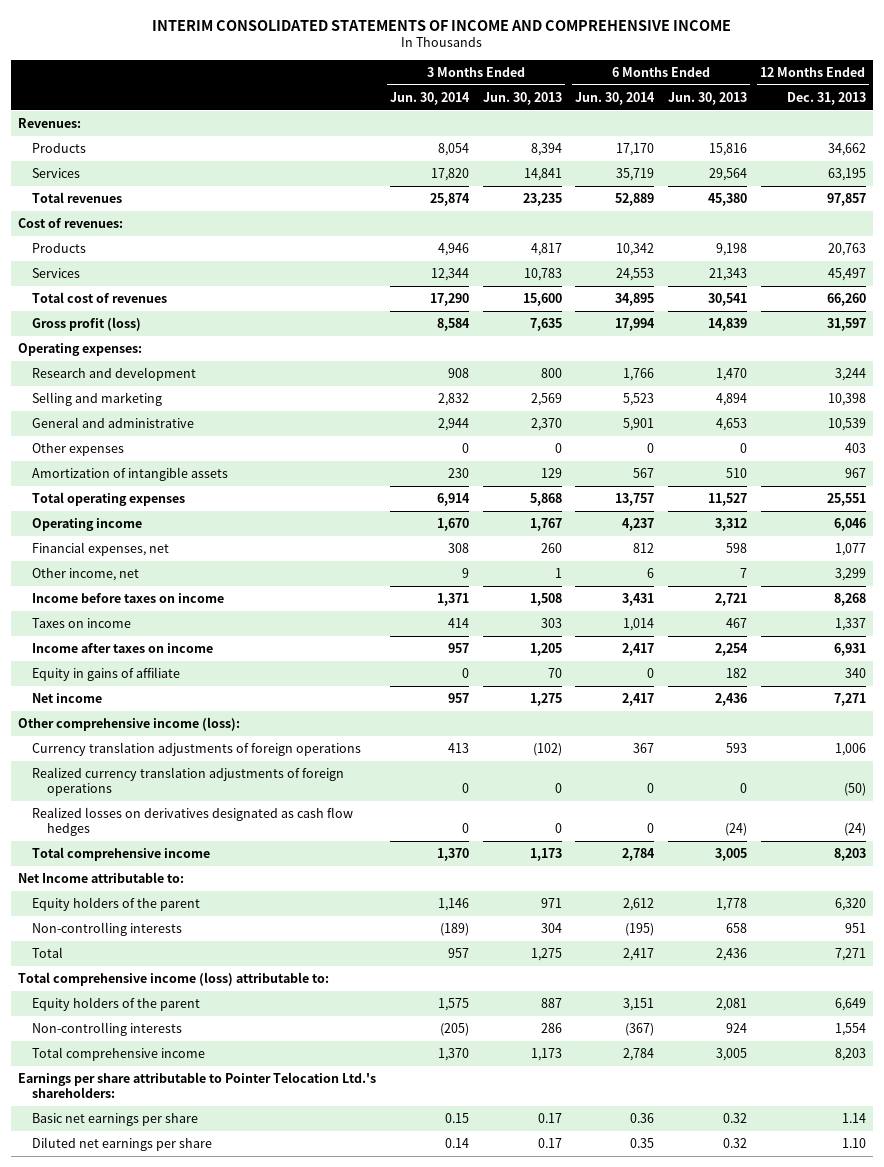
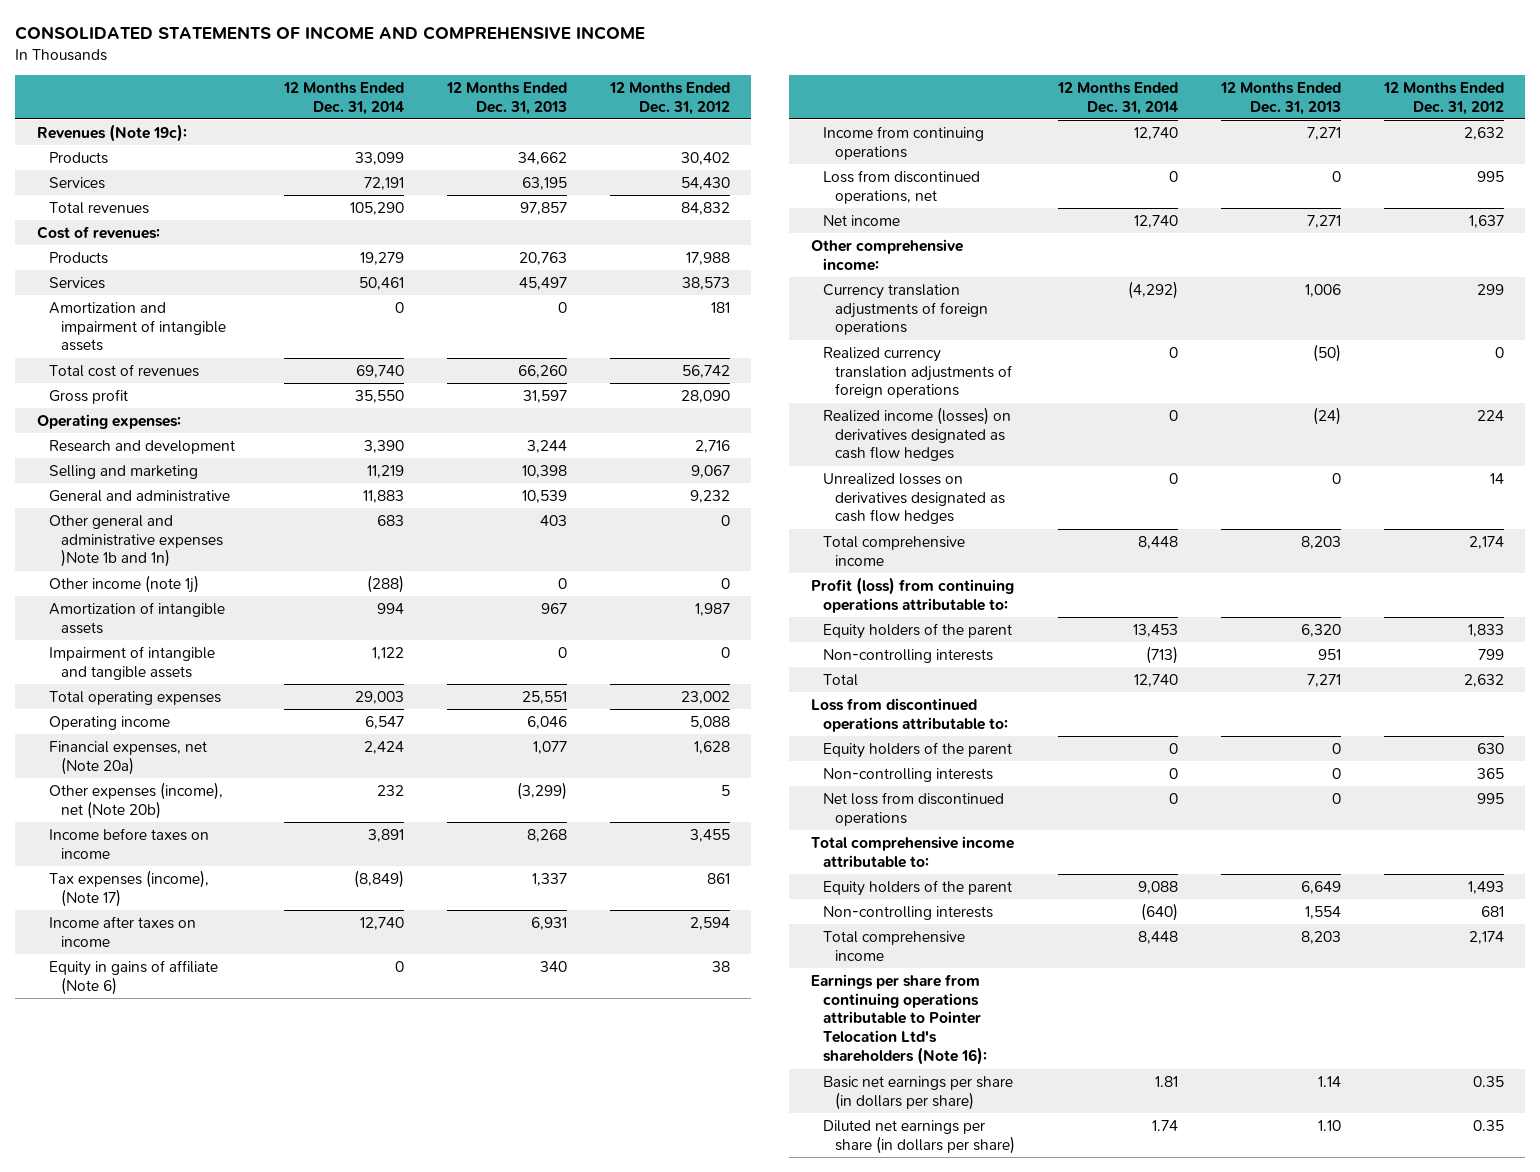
- INTERIM CONSOLIDATED STATEMENTS OF INCOME AND COMPREHENSIVE INCOME
+ CONSOLIDATED STATEMENTS OF INCOME AND COMPREHENSIVE INCOME
- | 3 Months Ended Jun. 30, 2014 | 3 Months Ended Jun. 30, 2013 | 6 Months Ended Jun. 30, 2014 | 6 Months Ended Jun. 30, 2013 | 12 Months Ended Dec. 31, 2013
+ | 12 Months Ended Dec. 31, 2014 | 12 Months Ended Dec. 31, 2013 | 12 Months Ended Dec. 31, 2012
- Revenues:
+ Revenues (Note 19c):
+ Amortization and impairment of intangible assets | 0 | 0 | 181
- Gross profit (loss) | 8,584 | 7,635 | 17,994 | 14,839 | 31,597
+ Gross profit | 35,550 | 31,597 | 28,090
- Other expenses | 0 | 0 | 0 | 0 | 403
+ Other general and administrative expenses )Note 1b and 1n) | 683 | 403 | 0
+ Other income (note 1j) | (288) | 0 | 0
+ Impairment of intangible and tangible assets | 1,122 | 0 | 0
- Financial expenses, net | 308 | 260 | 812 | 598 | 1,077
- Other income, net | 9 | 1 | 6 | 7 | 3,299
+ Financial expenses, net (Note 20a) | 2,424 | 1,077 | 1,628
+ Other expenses (income), net (Note 20b) | 232 | (3,299) | 5
- Taxes on income | 414 | 303 | 1,014 | 467 | 1,337
+ Tax expenses (income), (Note 17) | (8,849) | 1,337 | 861
- Equity in gains of affiliate | 0 | 70 | 0 | 182 | 340
+ Equity in gains of affiliate (Note 6) | 0 | 340 | 38
+ Income from continuing operations | 12,740 | 7,271 | 2,632
+ Loss from discontinued operations, net | 0 | 0 | 995
- Other comprehensive income (loss):
+ Other comprehensive income:
- Realized losses on derivatives designated as cash flow hedges | 0 | 0 | 0 | (24) | (24)
+ Realized income (losses) on derivatives designated as cash flow hedges | 0 | (24) | 224
+ Unrealized losses on derivatives designated as cash flow hedges | 0 | 0 | 14
- Net Income attributable to:
+ Profit (loss) from continuing operations attributable to:
- Total comprehensive income (loss) attributable to:
+ Loss from discontinued operations attributable to:
+ Equity holders of the parent | 0 | 0 | 630
+ Non-controlling interests | 0 | 0 | 365
+ Net loss from discontinued operations | 0 | 0 | 995
+ Total comprehensive income attributable to:
- Earnings per share attributable to Pointer Telocation Ltd.'s shareholders:
- Basic net earnings per share | 0.15 | 0.17 | 0.36 | 0.32 | 1.14
- Diluted net earnings per share | 0.14 | 0.17 | 0.35 | 0.32 | 1.10
+ Earnings per share from continuing operations attributable to Pointer Telocation Ltd's shareholders (Note 16):
+ Basic net earnings per share (in dollars per share) | 1.81 | 1.14 | 0.35
+ Diluted net earnings per share (in dollars per share) | 1.74 | 1.10 | 0.35

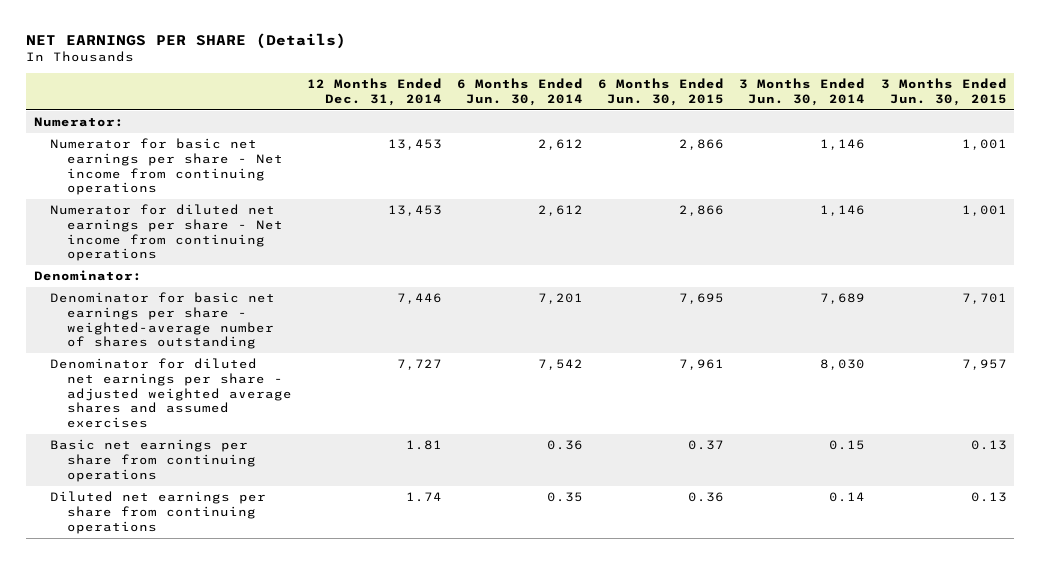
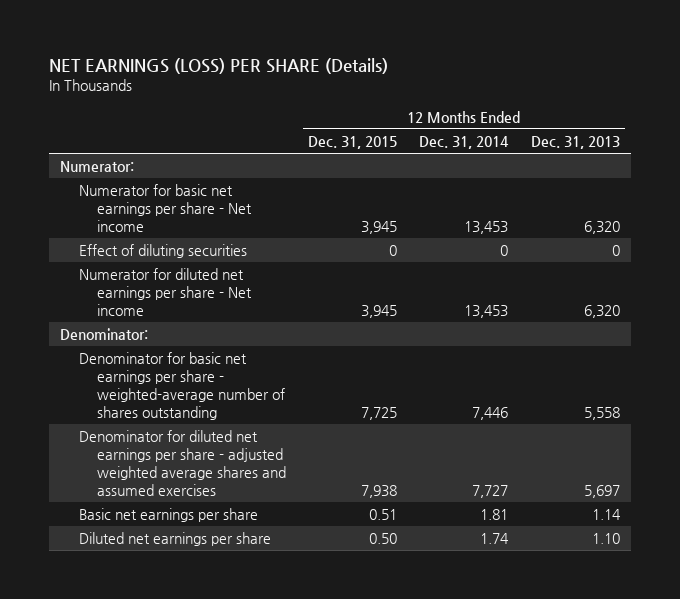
- NET EARNINGS PER SHARE (Details)
+ NET EARNINGS (LOSS) PER SHARE (Details)
- | 12 Months Ended Dec. 31, 2014 | 6 Months Ended Jun. 30, 2014 | 6 Months Ended Jun. 30, 2015 | 3 Months Ended Jun. 30, 2014 | 3 Months Ended Jun. 30, 2015
+ | 12 Months Ended Dec. 31, 2015 | 12 Months Ended Dec. 31, 2014 | 12 Months Ended Dec. 31, 2013
- Numerator for basic net earnings per share - Net income from continuing operations | 13,453 | 2,612 | 2,866 | 1,146 | 1,001
- Numerator for diluted net earnings per share - Net income from continuing operations | 13,453 | 2,612 | 2,866 | 1,146 | 1,001
+ Numerator for basic net earnings per share - Net income | 3,945 | 13,453 | 6,320
+ Effect of diluting securities | 0 | 0 | 0
+ Numerator for diluted net earnings per share - Net income | 3,945 | 13,453 | 6,320
- Basic net earnings per share from continuing operations | 1.81 | 0.36 | 0.37 | 0.15 | 0.13
- Diluted net earnings per share from continuing operations | 1.74 | 0.35 | 0.36 | 0.14 | 0.13
+ Basic net earnings per share | 0.51 | 1.81 | 1.14
+ Diluted net earnings per share | 0.50 | 1.74 | 1.10

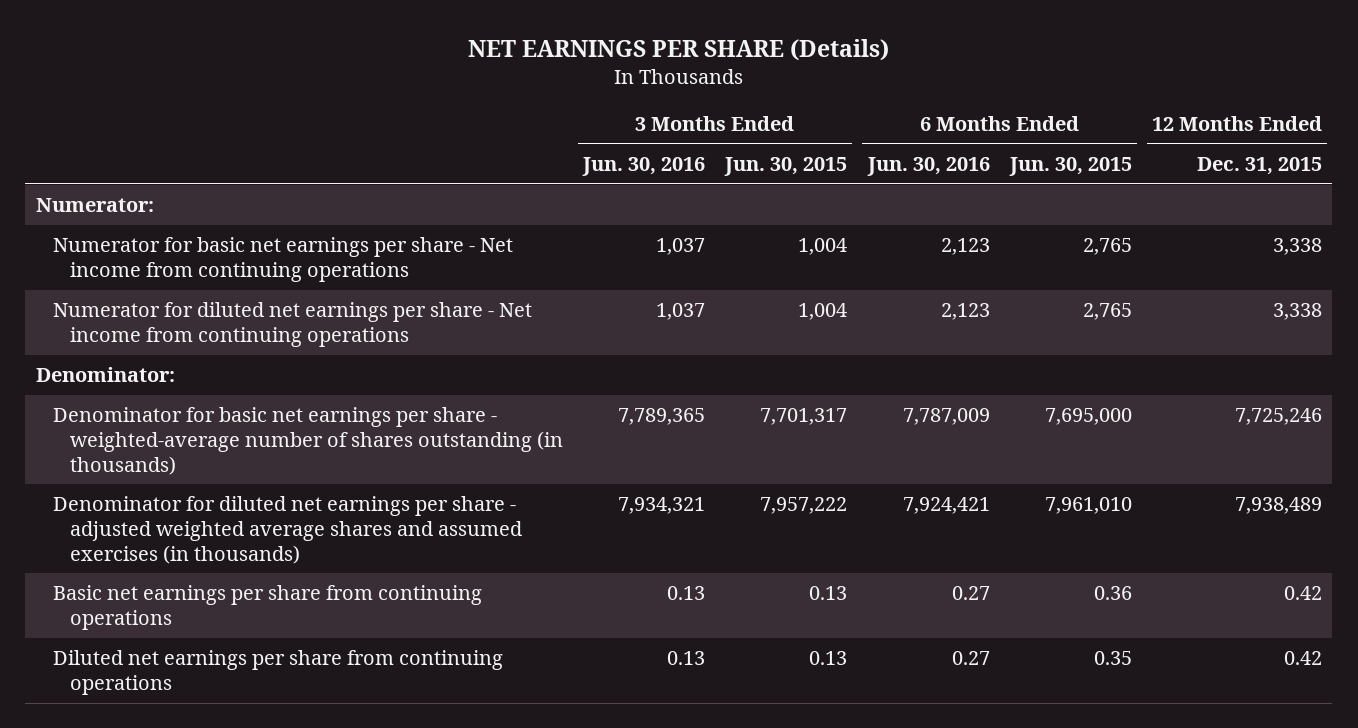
- NET EARNINGS (LOSS) PER SHARE (Details)
+ NET EARNINGS PER SHARE (Details)
- | 12 Months Ended Dec. 31, 2015 | 12 Months Ended Dec. 31, 2014 | 12 Months Ended Dec. 31, 2013
+ | 3 Months Ended Jun. 30, 2016 | 3 Months Ended Jun. 30, 2015 | 6 Months Ended Jun. 30, 2016 | 6 Months Ended Jun. 30, 2015 | 12 Months Ended Dec. 31, 2015
- Numerator for basic net earnings per share - Net income | 3,945 | 13,453 | 6,320
- Effect of diluting securities | 0 | 0 | 0
- Numerator for diluted net earnings per share - Net income | 3,945 | 13,453 | 6,320
+ Numerator for basic net earnings per share - Net income from continuing operations | 1,037 | 1,004 | 2,123 | 2,765 | 3,338
+ Numerator for diluted net earnings per share - Net income from continuing operations | 1,037 | 1,004 | 2,123 | 2,765 | 3,338
- Denominator for basic net earnings per share - weighted-average number of shares outstanding | 7,725 | 7,446 | 5,558
- Denominator for diluted net earnings per share - adjusted weighted average shares and assumed exercises | 7,938 | 7,727 | 5,697
- Basic net earnings per share | 0.51 | 1.81 | 1.14
- Diluted net earnings per share | 0.50 | 1.74 | 1.10
+ Denominator for basic net earnings per share - weighted-average number of shares outstanding (in thousands) | 7,789,365 | 7,701,317 | 7,787,009 | 7,695,000 | 7,725,246
+ Denominator for diluted net earnings per share - adjusted weighted average shares and assumed exercises (in thousands) | 7,934,321 | 7,957,222 | 7,924,421 | 7,961,010 | 7,938,489
+ Basic net earnings per share from continuing operations | 0.13 | 0.13 | 0.27 | 0.36 | 0.42
+ Diluted net earnings per share from continuing operations | 0.13 | 0.13 | 0.27 | 0.35 | 0.42

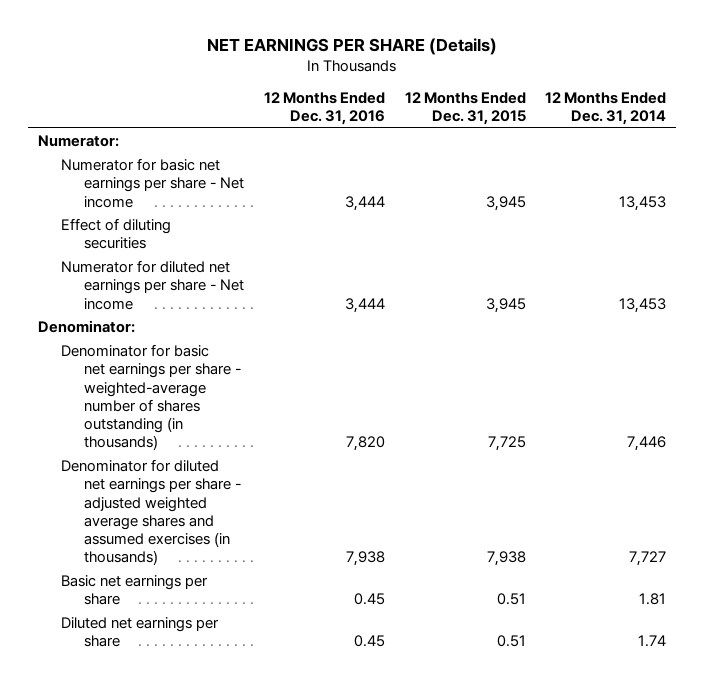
- | 3 Months Ended Jun. 30, 2016 | 3 Months Ended Jun. 30, 2015 | 6 Months Ended Jun. 30, 2016 | 6 Months Ended Jun. 30, 2015 | 12 Months Ended Dec. 31, 2015
+ | 12 Months Ended Dec. 31, 2016 | 12 Months Ended Dec. 31, 2015 | 12 Months Ended Dec. 31, 2014
- Numerator for basic net earnings per share - Net income from continuing operations | 1,037 | 1,004 | 2,123 | 2,765 | 3,338
- Numerator for diluted net earnings per share - Net income from continuing operations | 1,037 | 1,004 | 2,123 | 2,765 | 3,338
+ Numerator for basic net earnings per share - Net income | 3,444 | 3,945 | 13,453
+ Effect of diluting securities
+ Numerator for diluted net earnings per share - Net income | 3,444 | 3,945 | 13,453
- Denominator for basic net earnings per share - weighted-average number of shares outstanding (in thousands) | 7,789,365 | 7,701,317 | 7,787,009 | 7,695,000 | 7,725,246
- Denominator for diluted net earnings per share - adjusted weighted average shares and assumed exercises (in thousands) | 7,934,321 | 7,957,222 | 7,924,421 | 7,961,010 | 7,938,489
- Basic net earnings per share from continuing operations | 0.13 | 0.13 | 0.27 | 0.36 | 0.42
- Diluted net earnings per share from continuing operations | 0.13 | 0.13 | 0.27 | 0.35 | 0.42
+ Denominator for basic net earnings per share - weighted-average number of shares outstanding (in thousands) | 7,820 | 7,725 | 7,446
+ Denominator for diluted net earnings per share - adjusted weighted average shares and assumed exercises (in thousands) | 7,938 | 7,938 | 7,727
+ Basic net earnings per share | 0.45 | 0.51 | 1.81
+ Diluted net earnings per share | 0.45 | 0.51 | 1.74

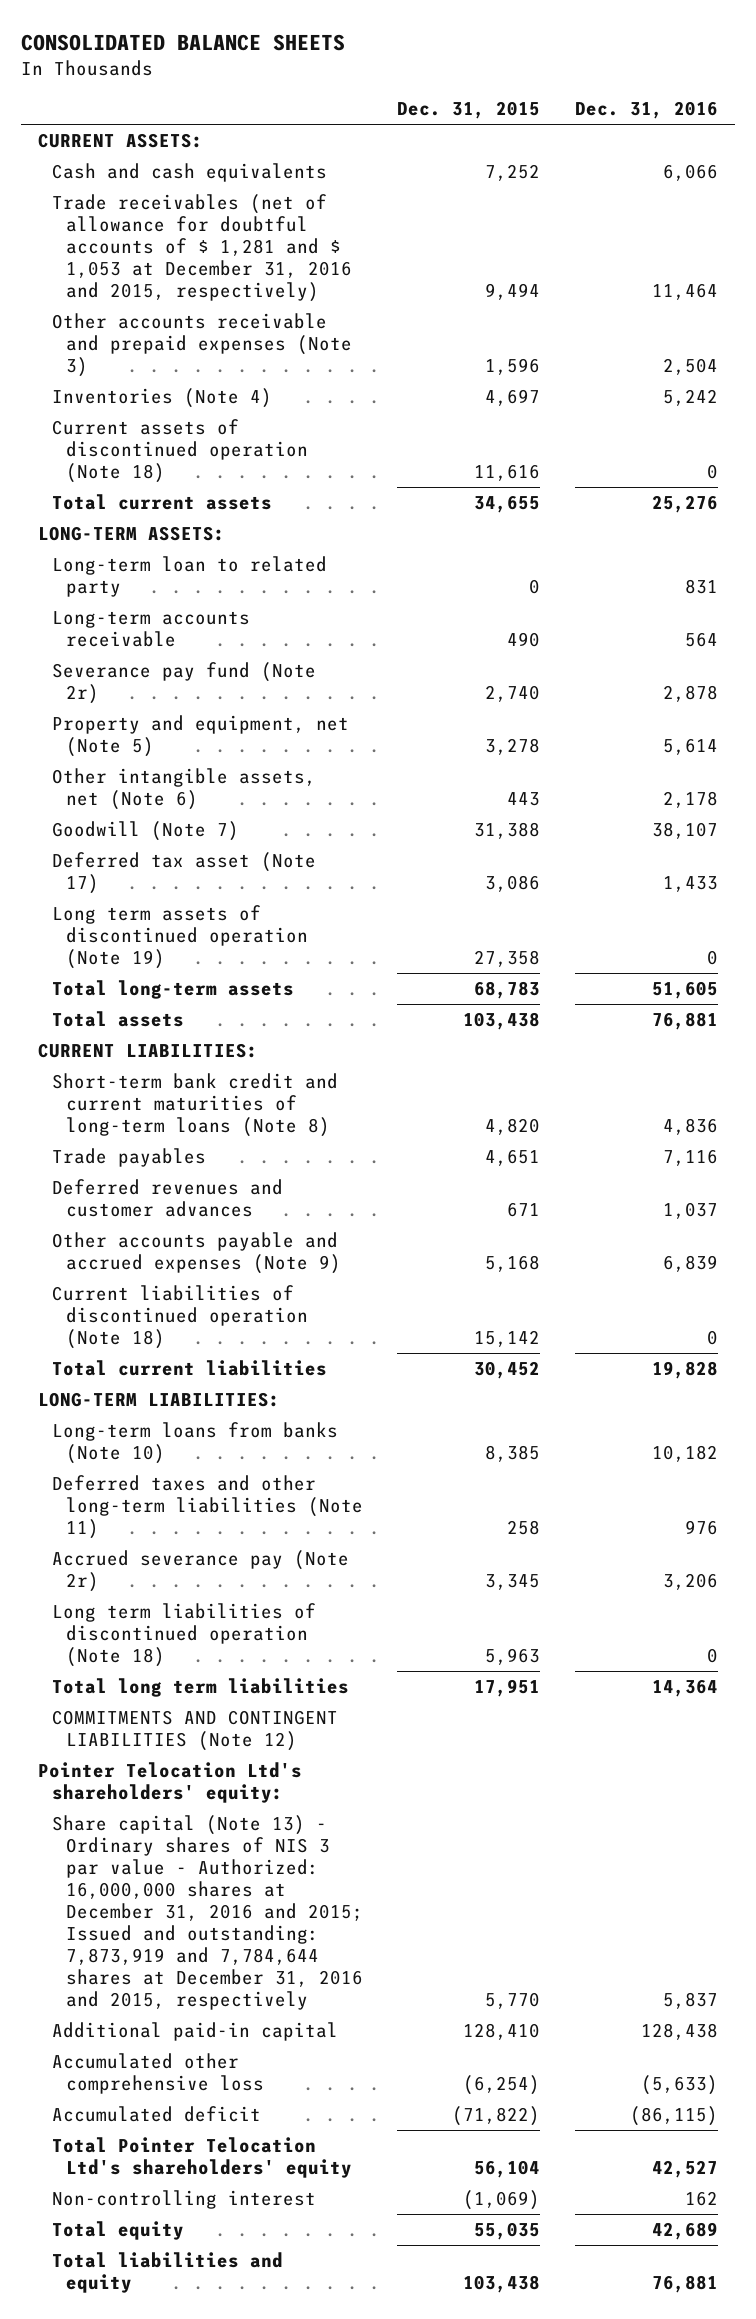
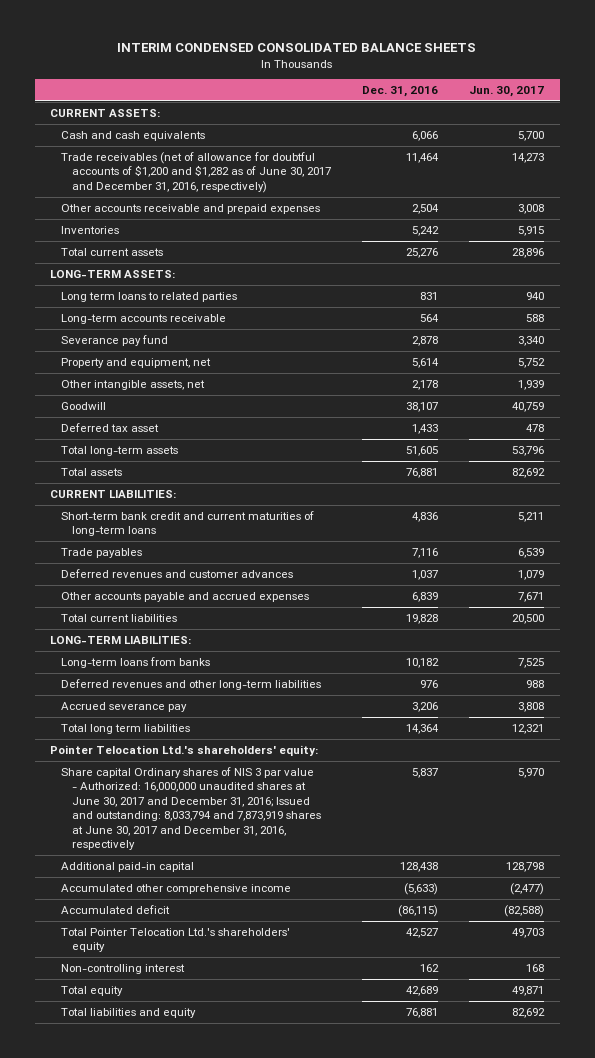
- CONSOLIDATED BALANCE SHEETS
+ INTERIM CONDENSED CONSOLIDATED BALANCE SHEETS
- | Dec. 31, 2015 | Dec. 31, 2016
+ | Dec. 31, 2016 | Jun. 30, 2017
- Trade receivables (net of allowance for doubtful accounts of $ 1,281 and $ 1,053 at December 31, 2016 and 2015, respectively) | 9,494 | 11,464
- Other accounts receivable and prepaid expenses (Note 3) | 1,596 | 2,504
- Inventories (Note 4) | 4,697 | 5,242
- Current assets of discontinued operation (Note 18) | 11,616 | 0
+ Trade receivables (net of allowance for doubtful accounts of $1,200 and $1,282 as of June 30, 2017 and December 31, 2016, respectively) | 11,464 | 14,273
+ Other accounts receivable and prepaid expenses | 2,504 | 3,008
+ Inventories | 5,242 | 5,915
- Long-term loan to related party | 0 | 831
+ Long term loans to related parties | 831 | 940
- Severance pay fund (Note 2r) | 2,740 | 2,878
- Property and equipment, net (Note 5) | 3,278 | 5,614
- Other intangible assets, net (Note 6) | 443 | 2,178
- Goodwill (Note 7) | 31,388 | 38,107
- Deferred tax asset (Note 17) | 3,086 | 1,433
- Long term assets of discontinued operation (Note 19) | 27,358 | 0
+ Severance pay fund | 2,878 | 3,340
+ Property and equipment, net | 5,614 | 5,752
+ Other intangible assets, net | 2,178 | 1,939
+ Goodwill | 38,107 | 40,759
+ Deferred tax asset | 1,433 | 478
- Short-term bank credit and current maturities of long-term loans (Note 8) | 4,820 | 4,836
+ Short-term bank credit and current maturities of long-term loans | 4,836 | 5,211
- Other accounts payable and accrued expenses (Note 9) | 5,168 | 6,839
- Current liabilities of discontinued operation (Note 18) | 15,142 | 0
+ Other accounts payable and accrued expenses | 6,839 | 7,671
- Long-term loans from banks (Note 10) | 8,385 | 10,182
- Deferred taxes and other long-term liabilities (Note 11) | 258 | 976
- Accrued severance pay (Note 2r) | 3,345 | 3,206
- Long term liabilities of discontinued operation (Note 18) | 5,963 | 0
+ Long-term loans from banks | 10,182 | 7,525
+ Deferred revenues and other long-term liabilities | 976 | 988
+ Accrued severance pay | 3,206 | 3,808
- COMMITMENTS AND CONTINGENT LIABILITIES (Note 12)
- Pointer Telocation Ltd's shareholders' equity:
- Share capital (Note 13) - Ordinary shares of NIS 3 par value - Authorized: 16,000,000 shares at December 31, 2016 and 2015; Issued and outstanding: 7,873,919 and 7,784,644 shares at December 31, 2016 and 2015, respectively | 5,770 | 5,837
+ Pointer Telocation Ltd.'s shareholders' equity:
+ Share capital Ordinary shares of NIS 3 par value - Authorized: 16,000,000 unaudited shares at June 30, 2017 and December 31, 2016; Issued and outstanding: 8,033,794 and 7,873,919 shares at June 30, 2017 and December 31, 2016, respectively | 5,837 | 5,970
- Accumulated other comprehensive loss | (6,254) | (5,633)
+ Accumulated other comprehensive income | (5,633) | (2,477)
- Total Pointer Telocation Ltd's shareholders' equity | 56,104 | 42,527
+ Total Pointer Telocation Ltd.'s shareholders' equity | 42,527 | 49,703

